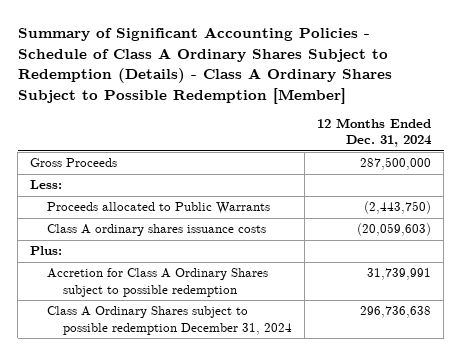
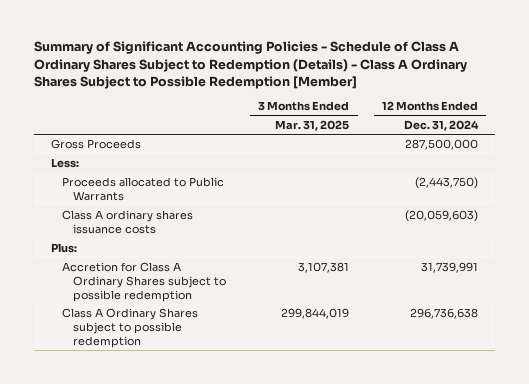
- | 12 Months Ended Dec. 31, 2024
+ | 3 Months Ended Mar. 31, 2025 | 12 Months Ended Dec. 31, 2024
- Class A Ordinary Shares subject to possible redemption December 31, 2024 | 296,736,638
+ Class A Ordinary Shares subject to possible redemption | 299,844,019 | 296,736,638

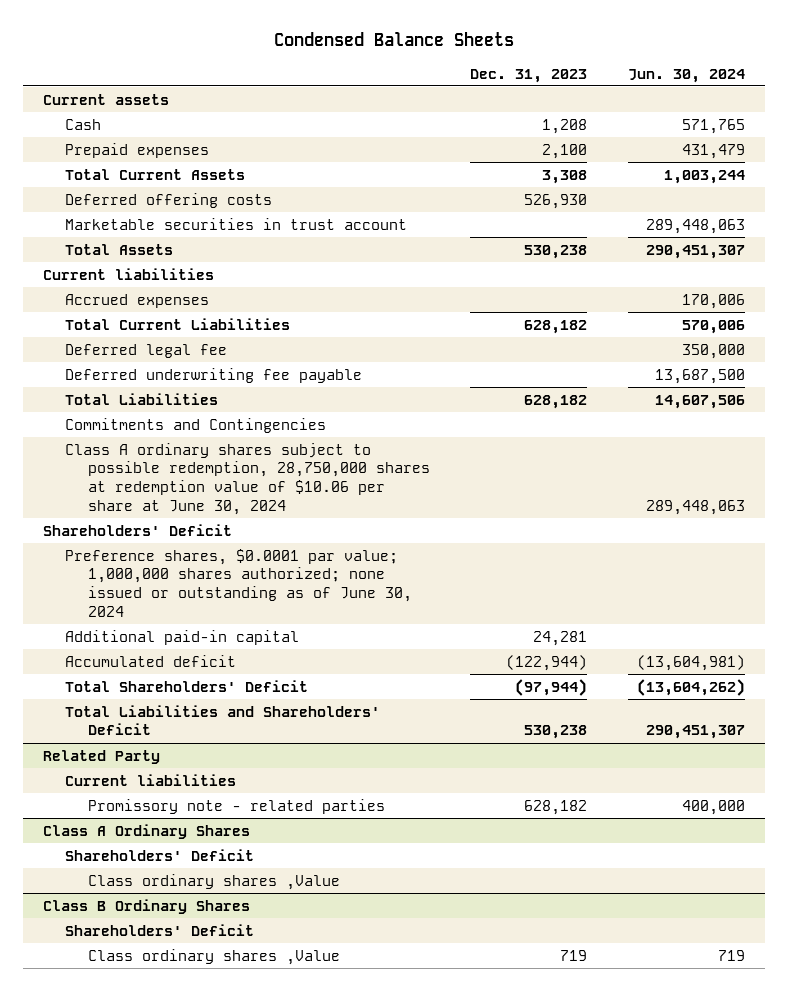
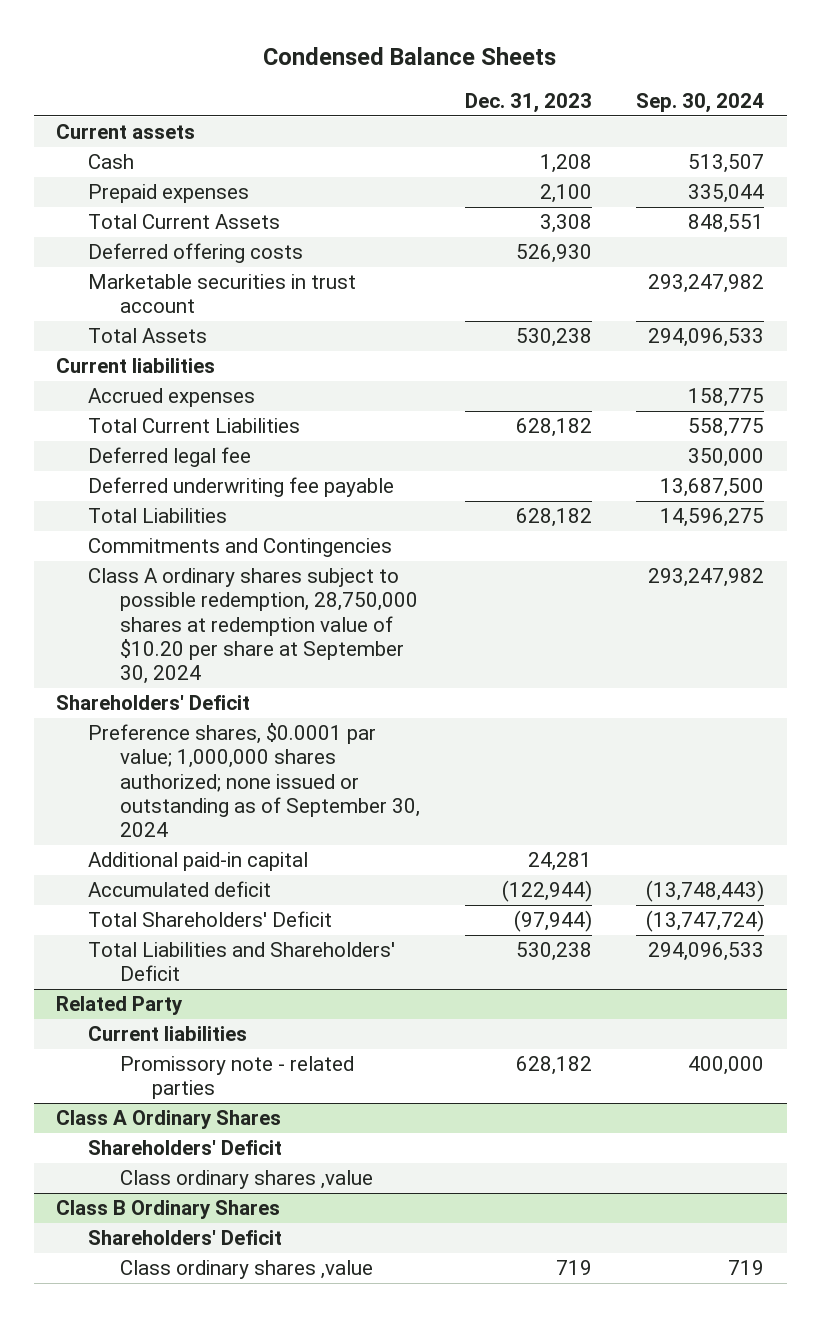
- | Dec. 31, 2023 | Jun. 30, 2024
+ | Dec. 31, 2023 | Sep. 30, 2024
- Class A ordinary shares subject to possible redemption, 28,750,000 shares at redemption value of $10.06 per share at June 30, 2024 | | 289,448,063
+ Class A ordinary shares subject to possible redemption, 28,750,000 shares at redemption value of $10.20 per share at September 30, 2024 | | 293,247,982
- Preference shares, $0.0001 par value; 1,000,000 shares authorized; none issued or outstanding as of June 30, 2024
+ Preference shares, $0.0001 par value; 1,000,000 shares authorized; none issued or outstanding as of September 30, 2024
@ Class A Ordinary Shares
- Class ordinary shares ,Value
+ Class ordinary shares ,value
@ Class B Ordinary Shares
- Class ordinary shares ,Value | 719 | 719
+ Class ordinary shares ,value | 719 | 719

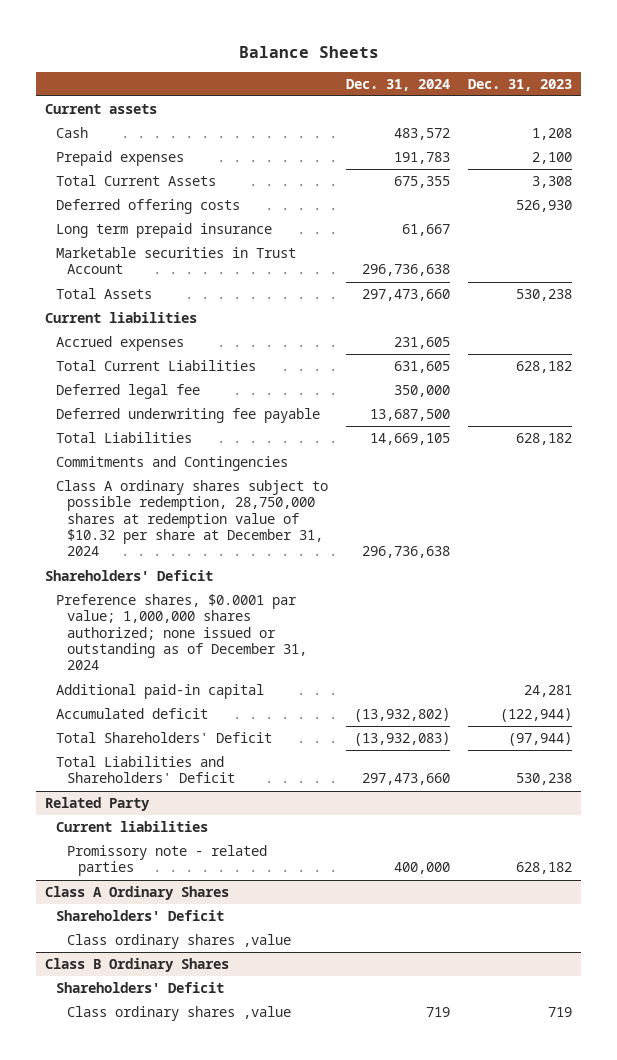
- Condensed Balance Sheets
+ Balance Sheets
- | Dec. 31, 2023 | Sep. 30, 2024
+ | Dec. 31, 2024 | Dec. 31, 2023
- Marketable securities in trust account | | 293,247,982
+ Long term prepaid insurance | 61,667 |
+ Marketable securities in Trust Account | 296,736,638 |
- Class A ordinary shares subject to possible redemption, 28,750,000 shares at redemption value of $10.20 per share at September 30, 2024 | | 293,247,982
+ Class A ordinary shares subject to possible redemption, 28,750,000 shares at redemption value of $10.32 per share at December 31, 2024 | 296,736,638 |
- Preference shares, $0.0001 par value; 1,000,000 shares authorized; none issued or outstanding as of September 30, 2024
+ Preference shares, $0.0001 par value; 1,000,000 shares authorized; none issued or outstanding as of December 31, 2024

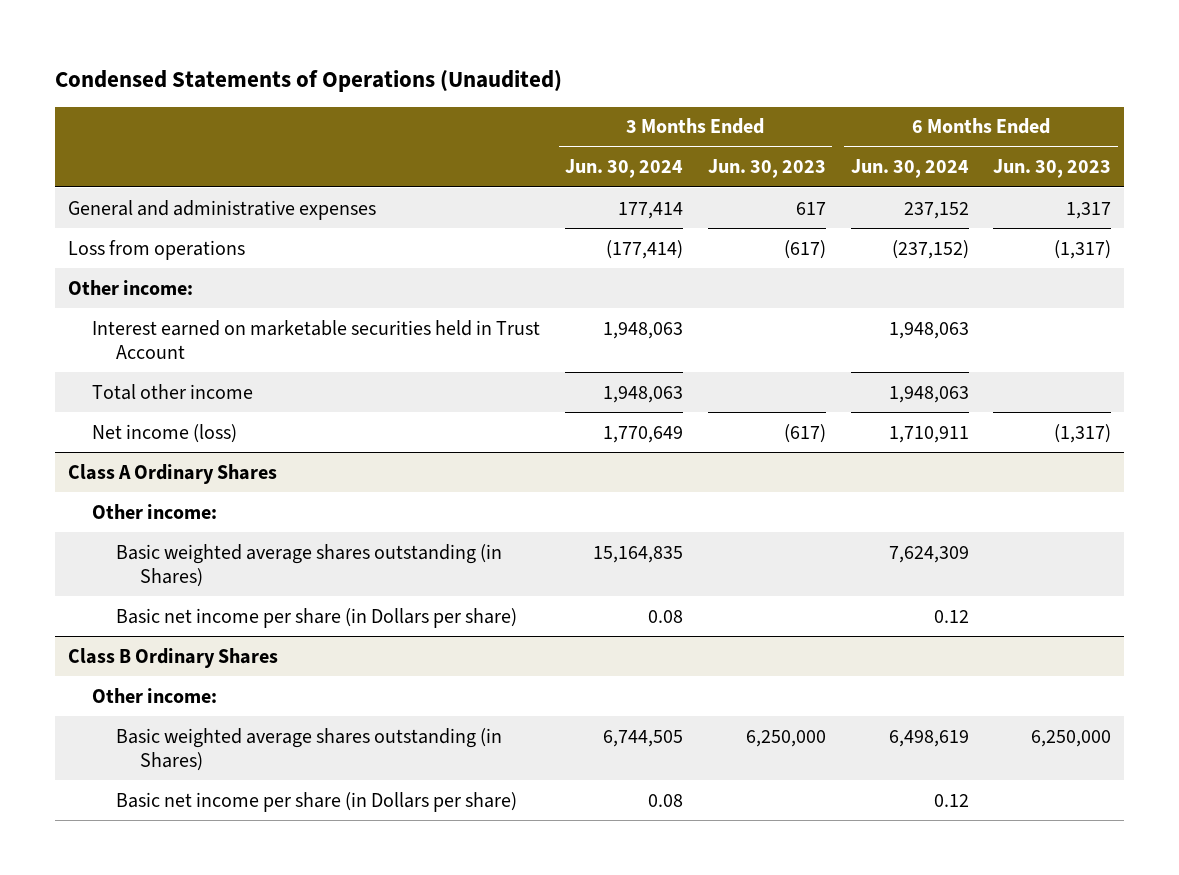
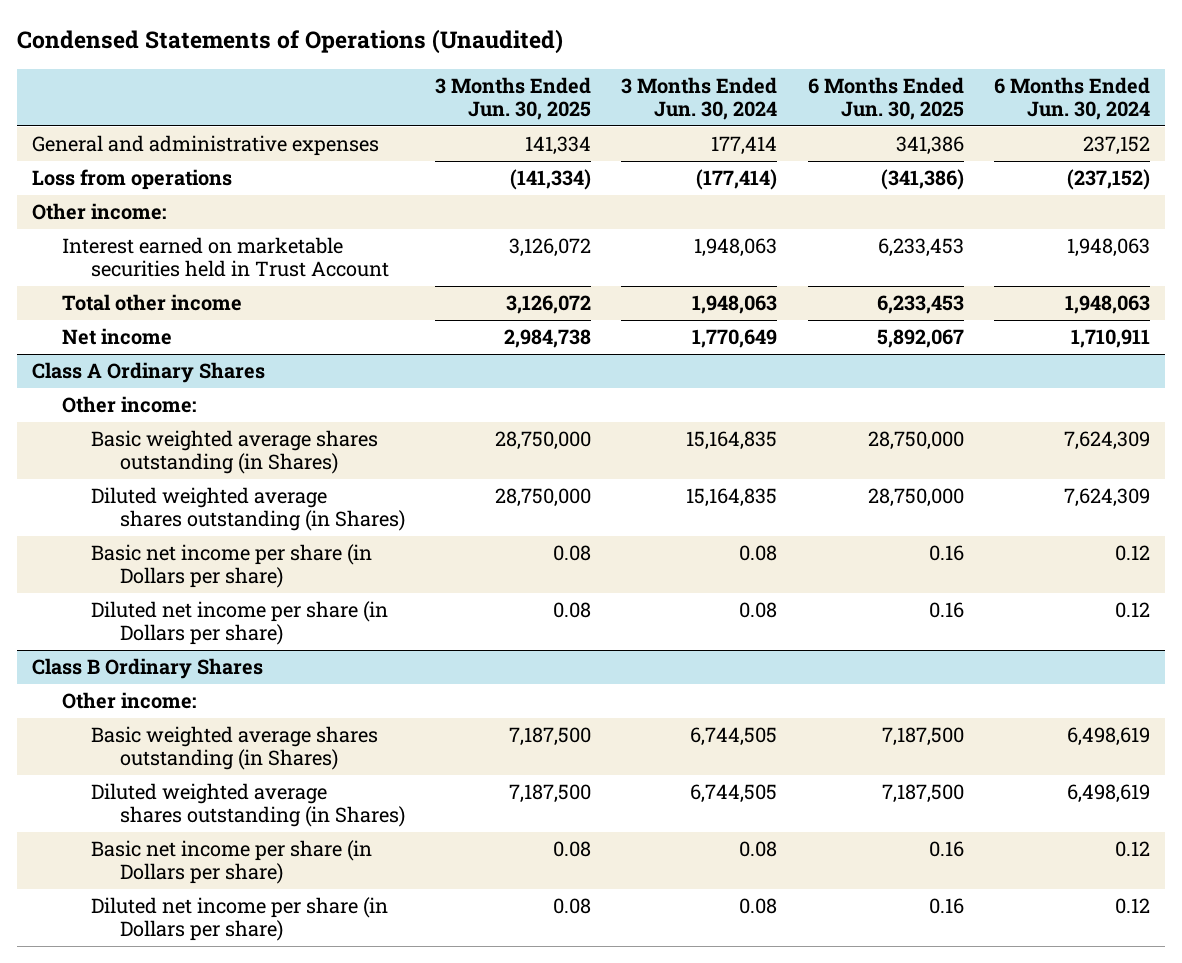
- | 3 Months Ended Jun. 30, 2024 | 3 Months Ended Jun. 30, 2023 | 6 Months Ended Jun. 30, 2024 | 6 Months Ended Jun. 30, 2023
+ | 3 Months Ended Jun. 30, 2025 | 3 Months Ended Jun. 30, 2024 | 6 Months Ended Jun. 30, 2025 | 6 Months Ended Jun. 30, 2024
- Net income (loss) | 1,770,649 | (617) | 1,710,911 | (1,317)
+ Net income | 2,984,738 | 1,770,649 | 5,892,067 | 1,710,911
@ Class A Ordinary Shares
+ Diluted weighted average shares outstanding (in Shares) | 28,750,000 | 15,164,835 | 28,750,000 | 7,624,309
+ Diluted net income per share (in Dollars per share) | 0.08 | 0.08 | 0.16 | 0.12
@ Class B Ordinary Shares
+ Diluted weighted average shares outstanding (in Shares) | 7,187,500 | 6,744,505 | 7,187,500 | 6,498,619
+ Diluted net income per share (in Dollars per share) | 0.08 | 0.08 | 0.16 | 0.12

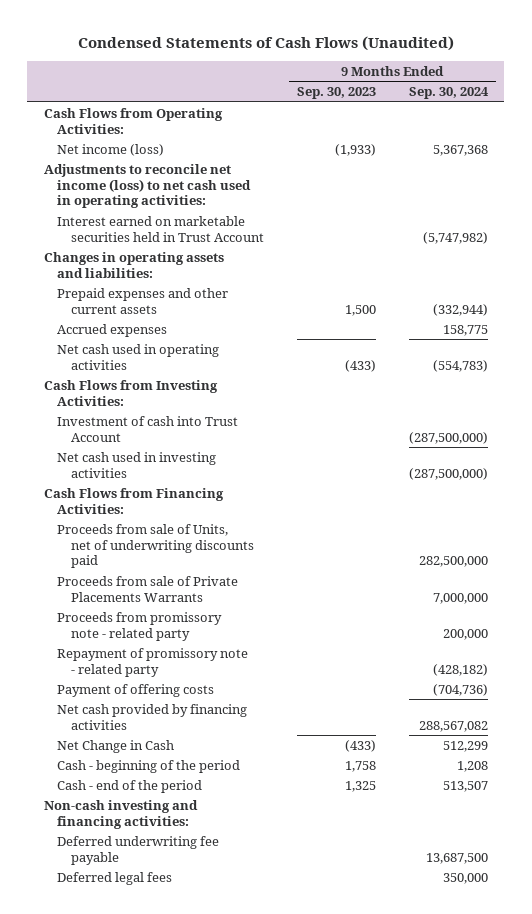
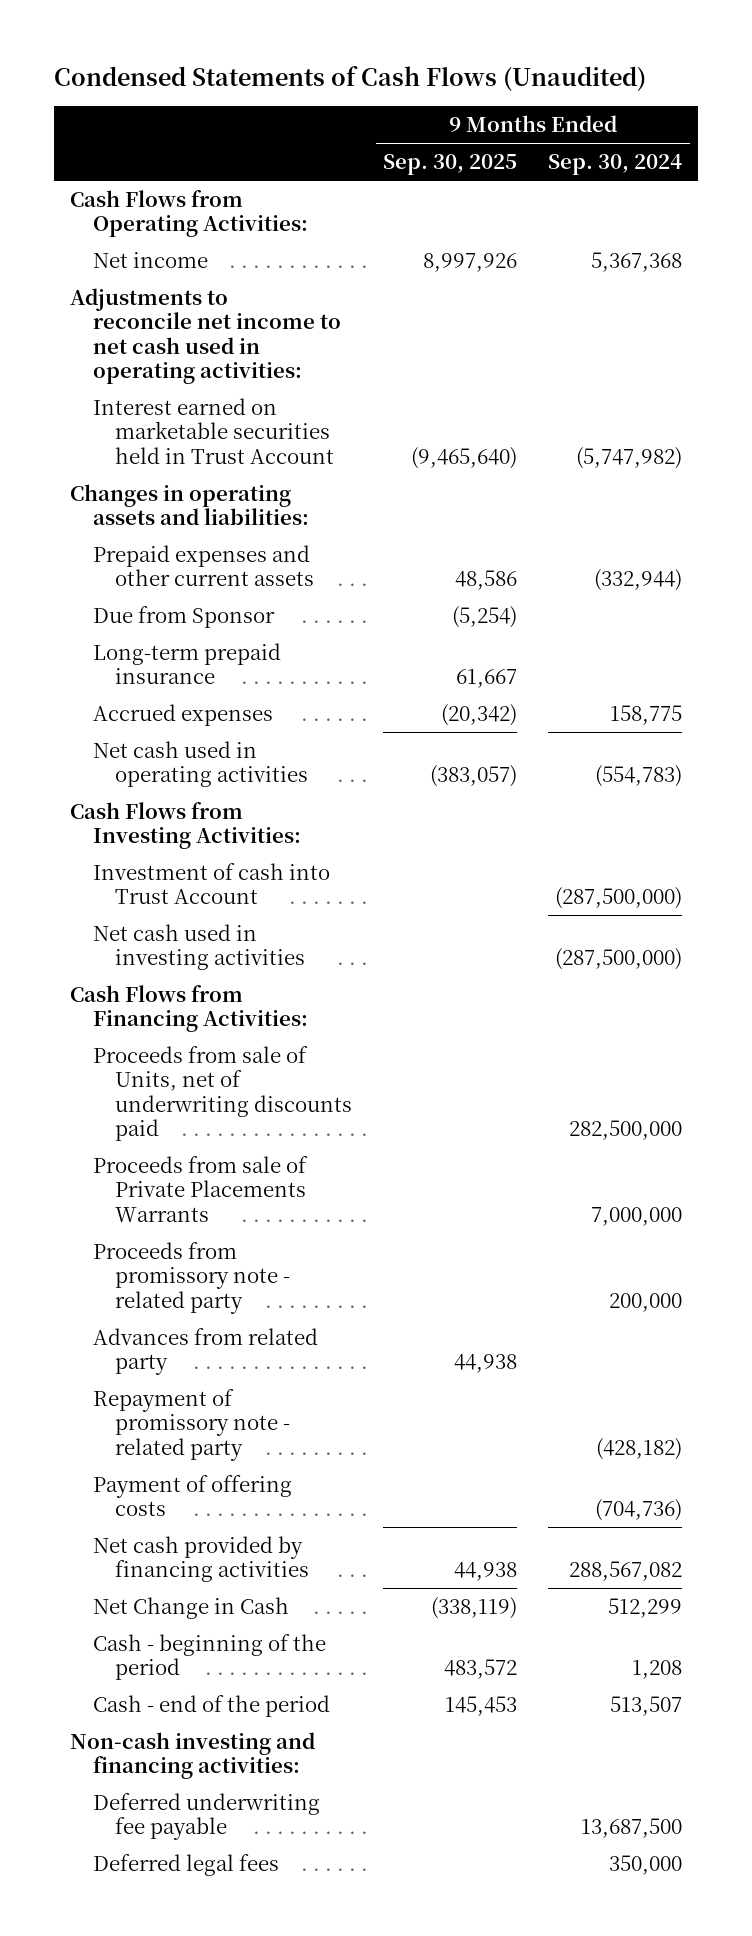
- | 9 Months Ended Sep. 30, 2023 | 9 Months Ended Sep. 30, 2024
+ | 9 Months Ended Sep. 30, 2025 | 9 Months Ended Sep. 30, 2024
- Net income (loss) | (1,933) | 5,367,368
- Adjustments to reconcile net income (loss) to net cash used in operating activities:
+ Net income | 8,997,926 | 5,367,368
+ Adjustments to reconcile net income to net cash used in operating activities:
+ Due from Sponsor | (5,254) |
+ Long-term prepaid insurance | 61,667 |
+ Advances from related party | 44,938 |

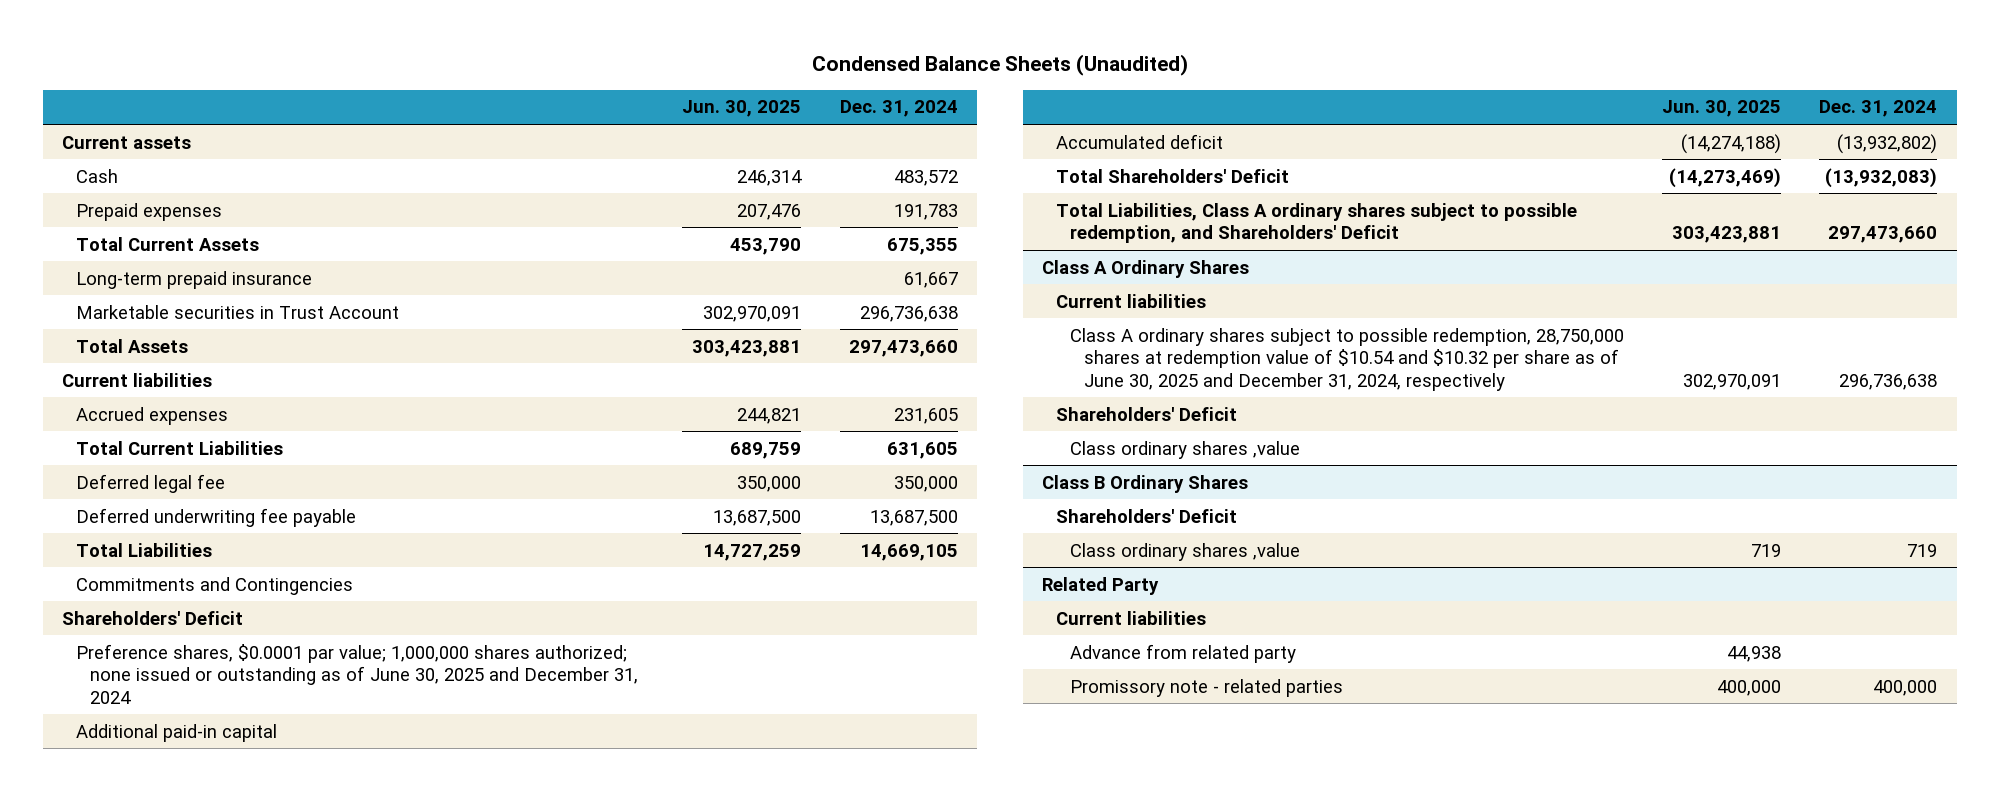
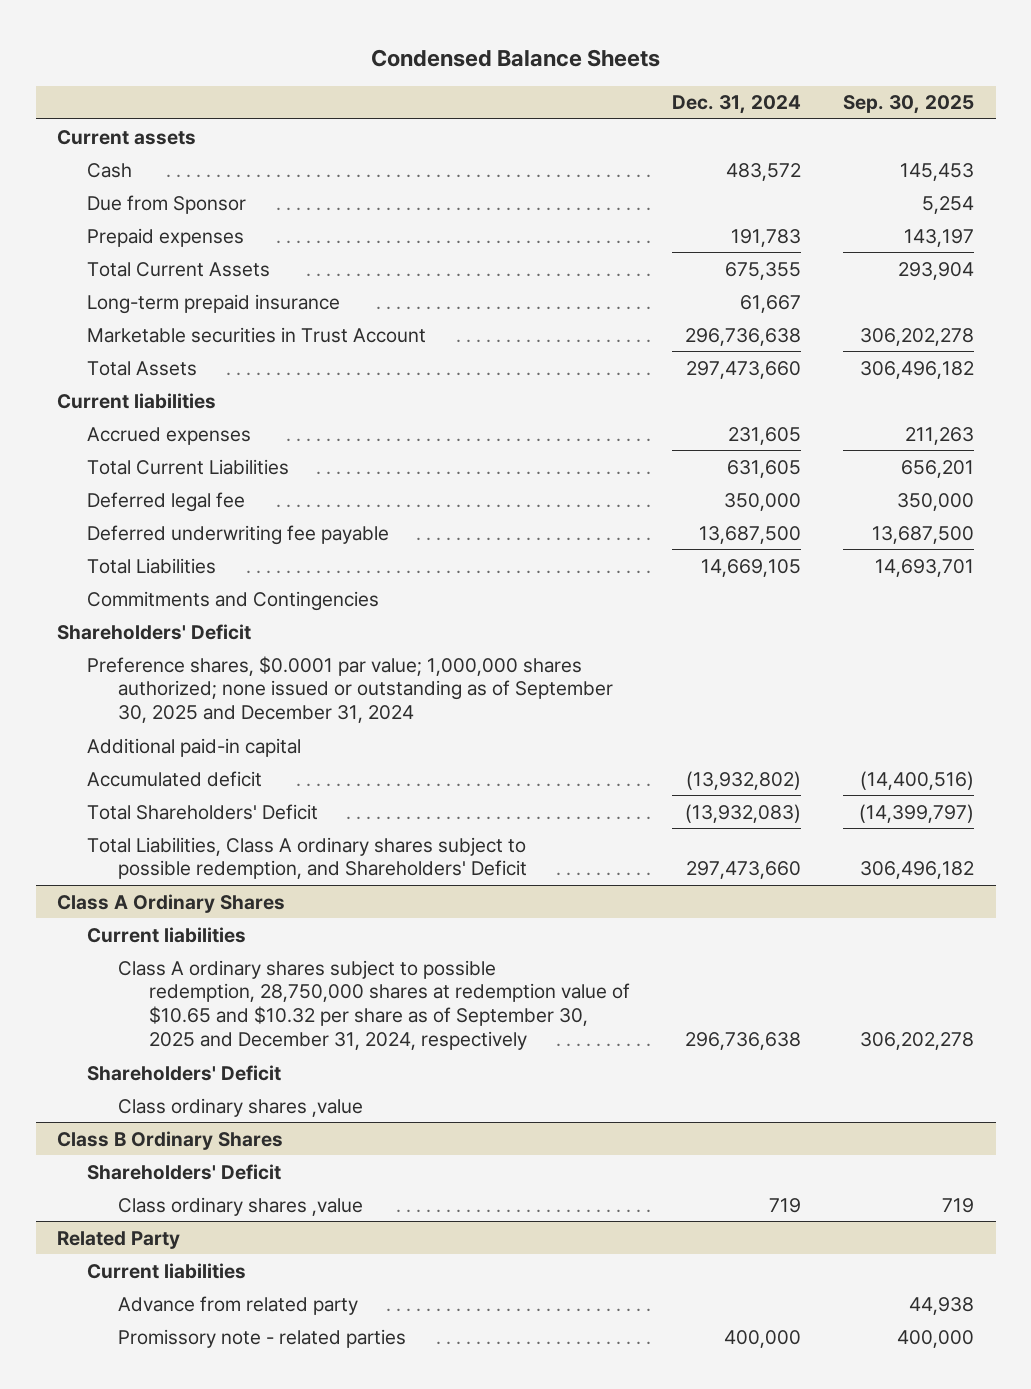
- Condensed Balance Sheets (Unaudited)
+ Condensed Balance Sheets
- | Jun. 30, 2025 | Dec. 31, 2024
+ | Dec. 31, 2024 | Sep. 30, 2025
+ Due from Sponsor | | 5,254
- Preference shares, $0.0001 par value; 1,000,000 shares authorized; none issued or outstanding as of June 30, 2025 and December 31, 2024
+ Preference shares, $0.0001 par value; 1,000,000 shares authorized; none issued or outstanding as of September 30, 2025 and December 31, 2024
@ Class A Ordinary Shares
- Class A ordinary shares subject to possible redemption, 28,750,000 shares at redemption value of $10.54 and $10.32 per share as of June 30, 2025 and December 31, 2024, respectively | 302,970,091 | 296,736,638
+ Class A ordinary shares subject to possible redemption, 28,750,000 shares at redemption value of $10.65 and $10.32 per share as of September 30, 2025 and December 31, 2024, respectively | 296,736,638 | 306,202,278

